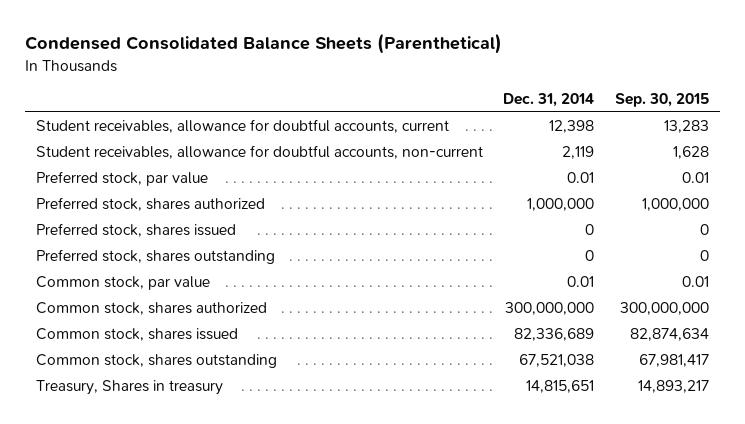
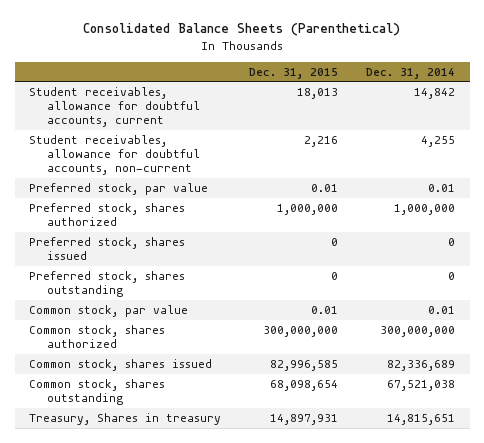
- Condensed Consolidated Balance Sheets (Parenthetical)
+ Consolidated Balance Sheets (Parenthetical)
- | Dec. 31, 2014 | Sep. 30, 2015
+ | Dec. 31, 2015 | Dec. 31, 2014
- Student receivables, allowance for doubtful accounts, current | 12,398 | 13,283
- Student receivables, allowance for doubtful accounts, non-current | 2,119 | 1,628
+ Student receivables, allowance for doubtful accounts, current | 18,013 | 14,842
+ Student receivables, allowance for doubtful accounts, non-current | 2,216 | 4,255

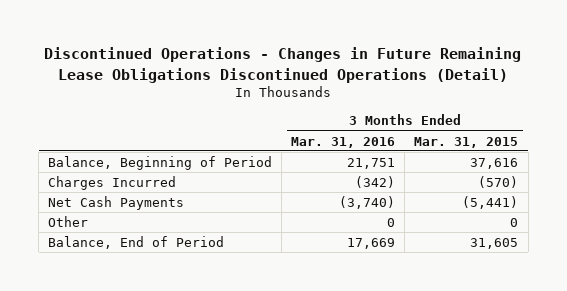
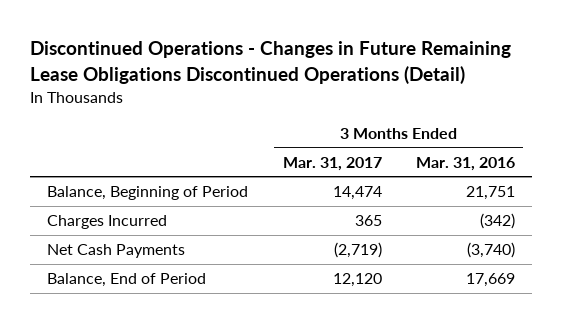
- | 3 Months Ended Mar. 31, 2016 | 3 Months Ended Mar. 31, 2015
+ | 3 Months Ended Mar. 31, 2017 | 3 Months Ended Mar. 31, 2016
- Other | 0 | 0

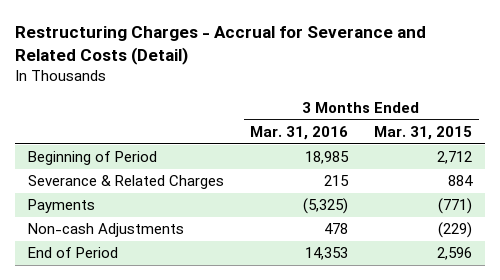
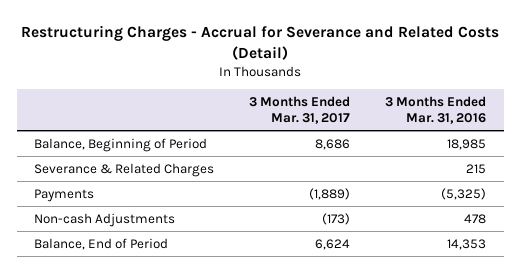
- | 3 Months Ended Mar. 31, 2016 | 3 Months Ended Mar. 31, 2015
+ | 3 Months Ended Mar. 31, 2017 | 3 Months Ended Mar. 31, 2016
- Beginning of Period | 18,985 | 2,712
+ Balance, Beginning of Period | 8,686 | 18,985
- End of Period | 14,353 | 2,596
+ Balance, End of Period | 6,624 | 14,353

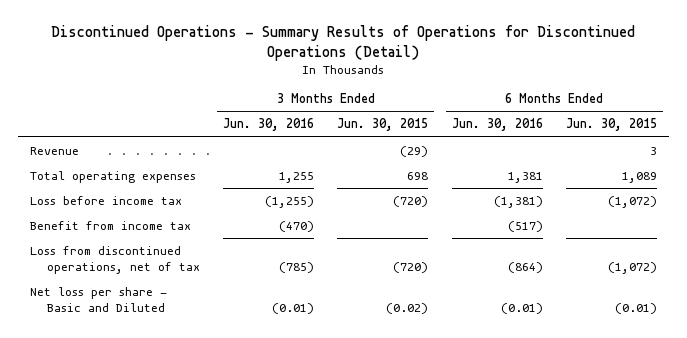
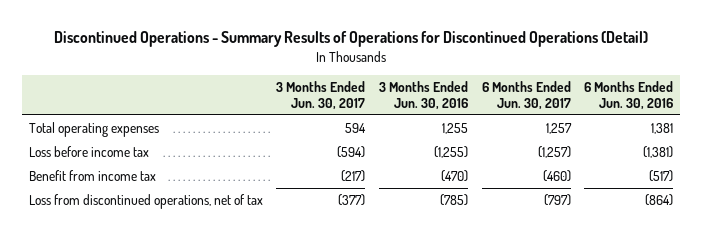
- | 3 Months Ended Jun. 30, 2016 | 3 Months Ended Jun. 30, 2015 | 6 Months Ended Jun. 30, 2016 | 6 Months Ended Jun. 30, 2015
+ | 3 Months Ended Jun. 30, 2017 | 3 Months Ended Jun. 30, 2016 | 6 Months Ended Jun. 30, 2017 | 6 Months Ended Jun. 30, 2016
- Revenue | | (29) | | 3
- Net loss per share - Basic and Diluted | (0.01) | (0.02) | (0.01) | (0.01)

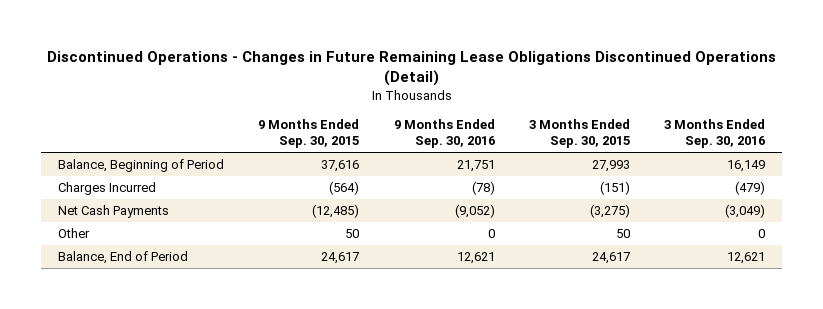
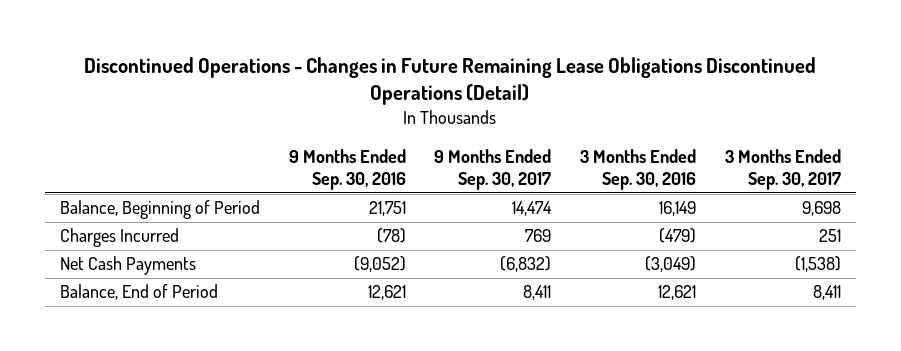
- | 9 Months Ended Sep. 30, 2015 | 9 Months Ended Sep. 30, 2016 | 3 Months Ended Sep. 30, 2015 | 3 Months Ended Sep. 30, 2016
+ | 9 Months Ended Sep. 30, 2016 | 9 Months Ended Sep. 30, 2017 | 3 Months Ended Sep. 30, 2016 | 3 Months Ended Sep. 30, 2017
- Other | 50 | 0 | 50 | 0

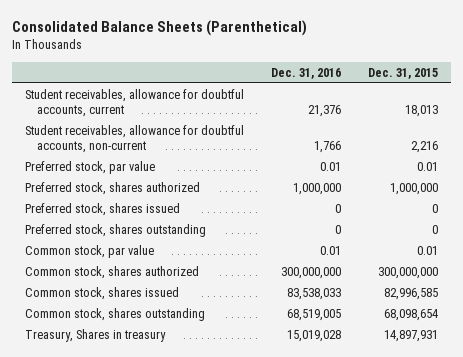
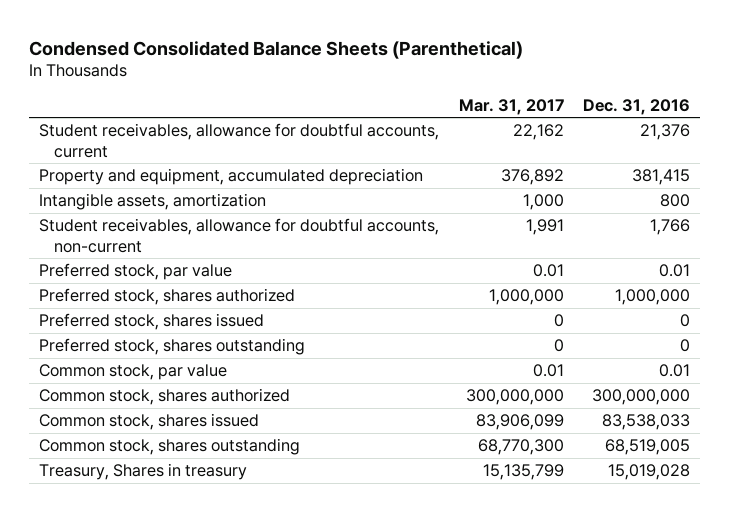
- Consolidated Balance Sheets (Parenthetical)
+ Condensed Consolidated Balance Sheets (Parenthetical)
- | Dec. 31, 2016 | Dec. 31, 2015
+ | Mar. 31, 2017 | Dec. 31, 2016
+ Property and equipment, accumulated depreciation | 376,892 | 381,415
+ Intangible assets, amortization | 1,000 | 800

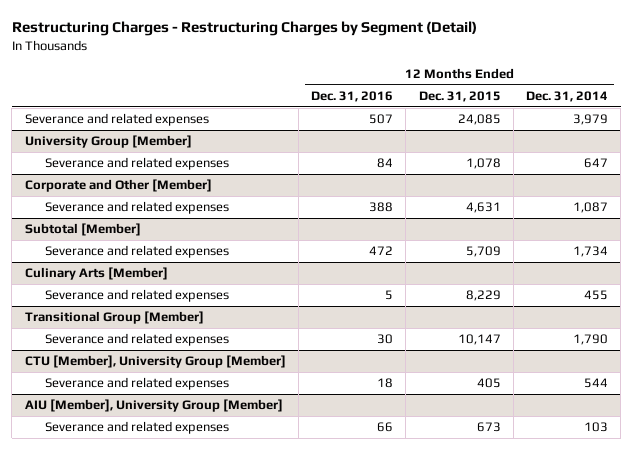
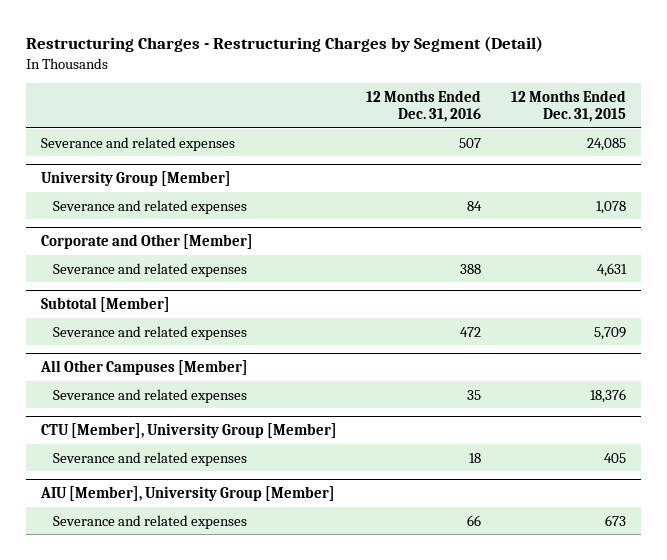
- | 12 Months Ended Dec. 31, 2016 | 12 Months Ended Dec. 31, 2015 | 12 Months Ended Dec. 31, 2014
+ | 12 Months Ended Dec. 31, 2016 | 12 Months Ended Dec. 31, 2015
- Culinary Arts [Member]
- Severance and related expenses | 5 | 8,229 | 455
- Transitional Group [Member]
- Severance and related expenses | 30 | 10,147 | 1,790
+ All Other Campuses [Member]
+ Severance and related expenses | 35 | 18,376

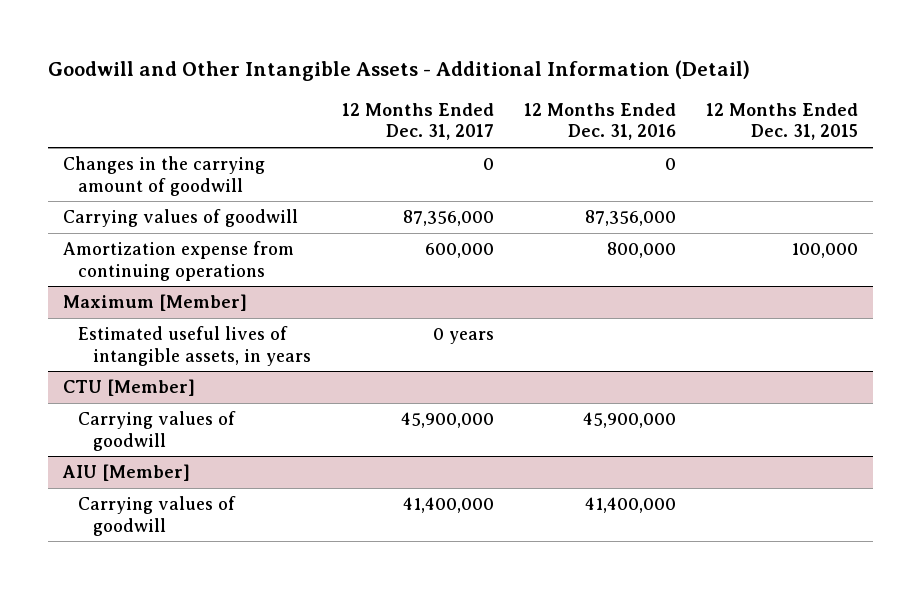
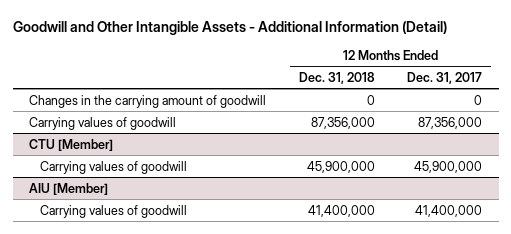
- | 12 Months Ended Dec. 31, 2017 | 12 Months Ended Dec. 31, 2016 | 12 Months Ended Dec. 31, 2015
+ | 12 Months Ended Dec. 31, 2018 | 12 Months Ended Dec. 31, 2017
- Amortization expense from continuing operations | 600,000 | 800,000 | 100,000
- Maximum [Member]
- Estimated useful lives of intangible assets, in years | 0 years | |

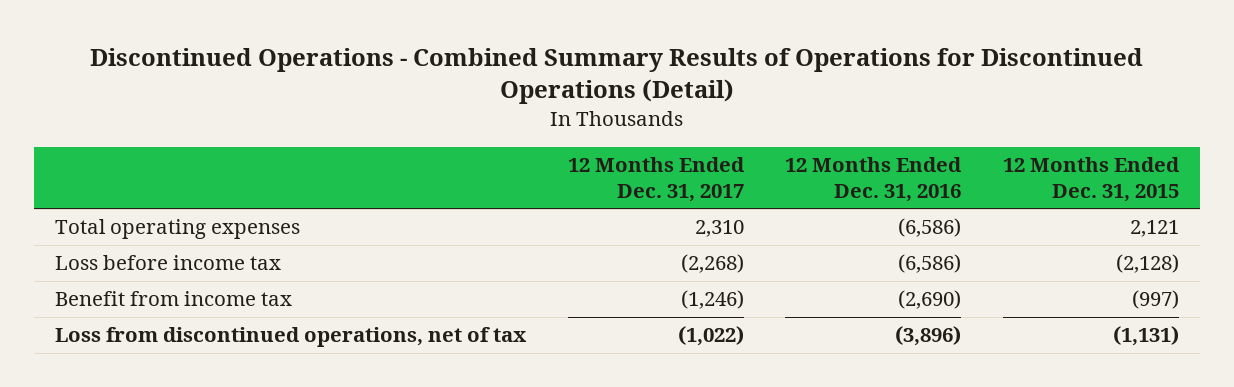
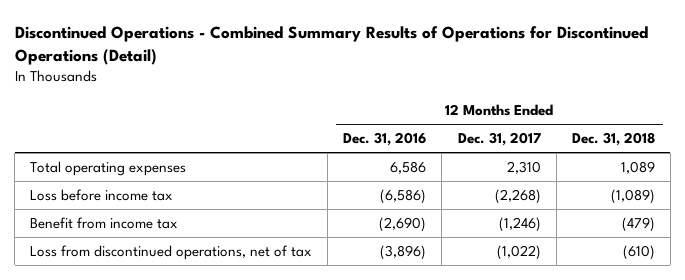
- | 12 Months Ended Dec. 31, 2017 | 12 Months Ended Dec. 31, 2016 | 12 Months Ended Dec. 31, 2015
+ | 12 Months Ended Dec. 31, 2016 | 12 Months Ended Dec. 31, 2017 | 12 Months Ended Dec. 31, 2018
- Total operating expenses | 2,310 | (6,586) | 2,121
+ Total operating expenses | 6,586 | 2,310 | 1,089

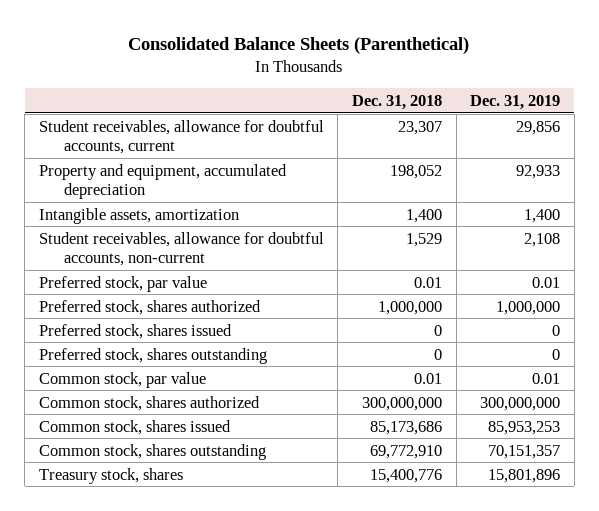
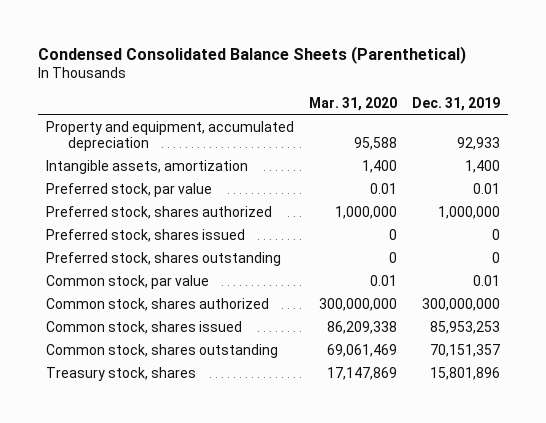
- Consolidated Balance Sheets (Parenthetical)
+ Condensed Consolidated Balance Sheets (Parenthetical)
- | Dec. 31, 2018 | Dec. 31, 2019
+ | Mar. 31, 2020 | Dec. 31, 2019
- Student receivables, allowance for doubtful accounts, current | 23,307 | 29,856
- Student receivables, allowance for doubtful accounts, non-current | 1,529 | 2,108

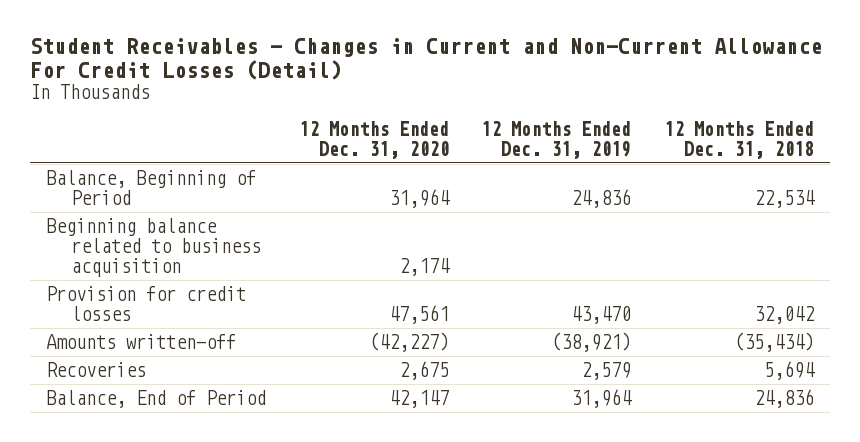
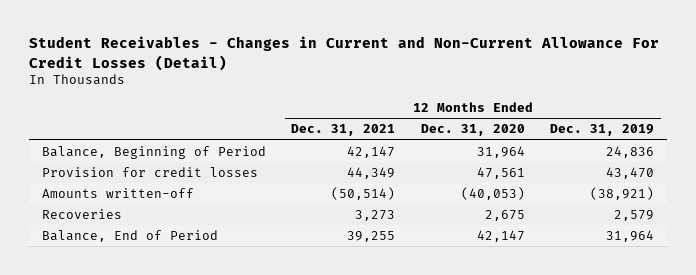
- | 12 Months Ended Dec. 31, 2020 | 12 Months Ended Dec. 31, 2019 | 12 Months Ended Dec. 31, 2018
+ | 12 Months Ended Dec. 31, 2021 | 12 Months Ended Dec. 31, 2020 | 12 Months Ended Dec. 31, 2019
- Beginning balance related to business acquisition | 2,174 | |
- Amounts written-off | (42,227) | (38,921) | (35,434)
+ Amounts written-off | (50,514) | (40,053) | (38,921)

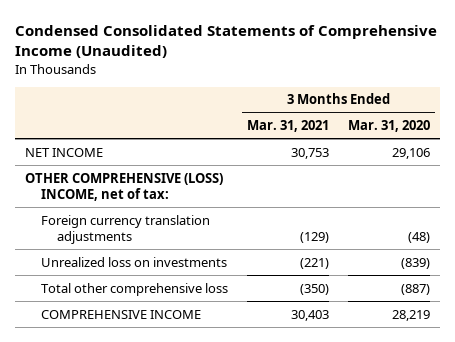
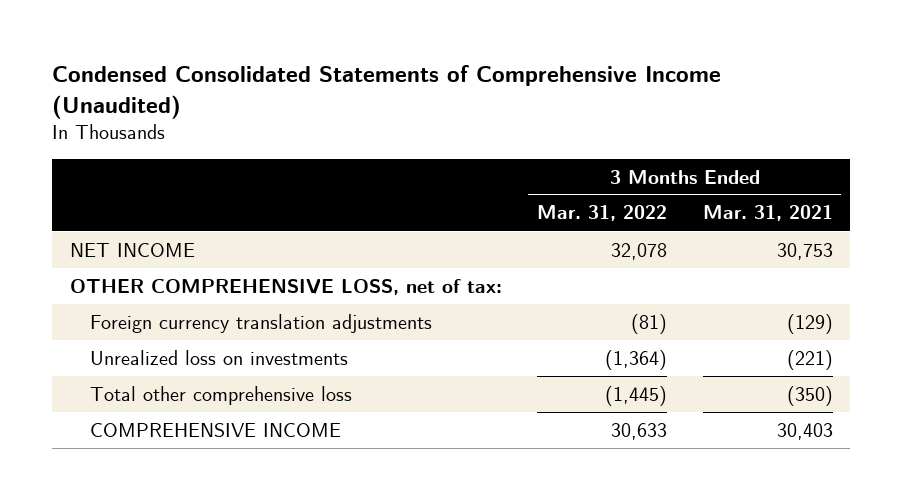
- | 3 Months Ended Mar. 31, 2021 | 3 Months Ended Mar. 31, 2020
+ | 3 Months Ended Mar. 31, 2022 | 3 Months Ended Mar. 31, 2021
- OTHER COMPREHENSIVE (LOSS) INCOME, net of tax:
+ OTHER COMPREHENSIVE LOSS, net of tax:

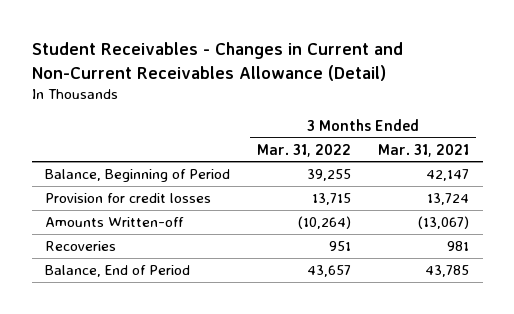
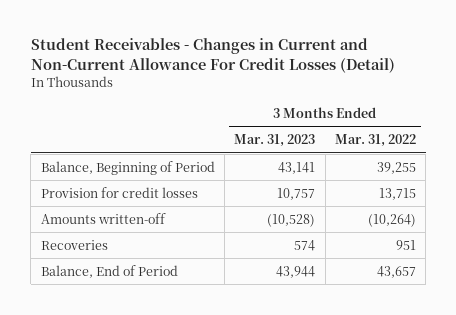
- Student Receivables - Changes in Current and Non-Current Receivables Allowance (Detail)
+ Student Receivables - Changes in Current and Non-Current Allowance For Credit Losses (Detail)
- | 3 Months Ended Mar. 31, 2022 | 3 Months Ended Mar. 31, 2021
+ | 3 Months Ended Mar. 31, 2023 | 3 Months Ended Mar. 31, 2022
- Amounts Written-off | (10,264) | (13,067)
+ Amounts written-off | (10,528) | (10,264)

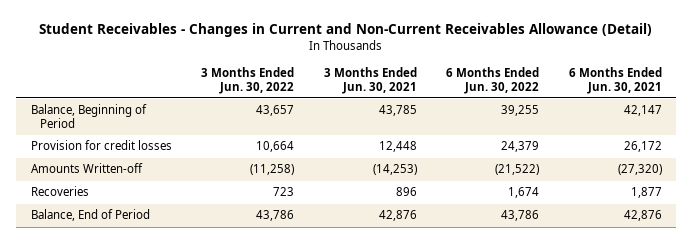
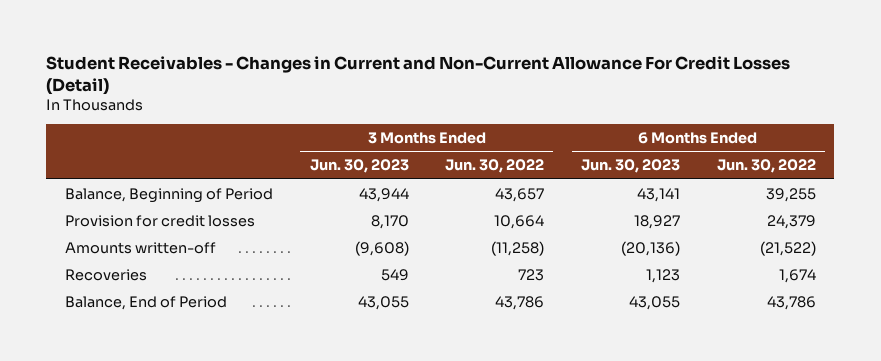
- Student Receivables - Changes in Current and Non-Current Receivables Allowance (Detail)
+ Student Receivables - Changes in Current and Non-Current Allowance For Credit Losses (Detail)
- | 3 Months Ended Jun. 30, 2022 | 3 Months Ended Jun. 30, 2021 | 6 Months Ended Jun. 30, 2022 | 6 Months Ended Jun. 30, 2021
+ | 3 Months Ended Jun. 30, 2023 | 3 Months Ended Jun. 30, 2022 | 6 Months Ended Jun. 30, 2023 | 6 Months Ended Jun. 30, 2022
- Amounts Written-off | (11,258) | (14,253) | (21,522) | (27,320)
+ Amounts written-off | (9,608) | (11,258) | (20,136) | (21,522)

